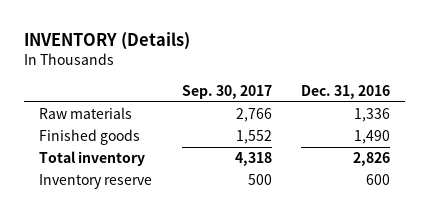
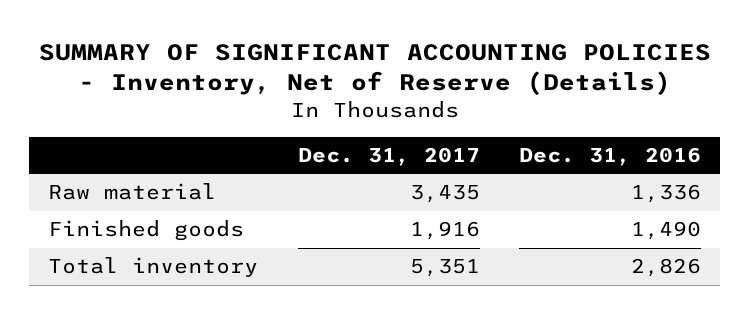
- INVENTORY (Details)
+ SUMMARY OF SIGNIFICANT ACCOUNTING POLICIES - Inventory, Net of Reserve (Details)
- | Sep. 30, 2017 | Dec. 31, 2016
+ | Dec. 31, 2017 | Dec. 31, 2016
- Raw materials | 2,766 | 1,336
+ Raw material | 3,435 | 1,336
- Inventory reserve | 500 | 600

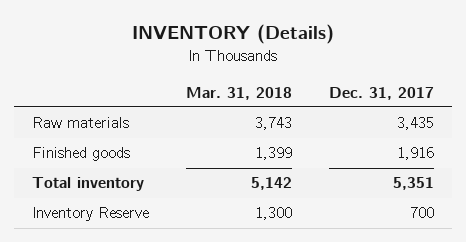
- SUMMARY OF SIGNIFICANT ACCOUNTING POLICIES - Inventory, Net of Reserve (Details)
+ INVENTORY (Details)
- | Dec. 31, 2017 | Dec. 31, 2016
+ | Mar. 31, 2018 | Dec. 31, 2017
- Raw material | 3,435 | 1,336
+ Raw materials | 3,743 | 3,435
+ Inventory Reserve | 1,300 | 700

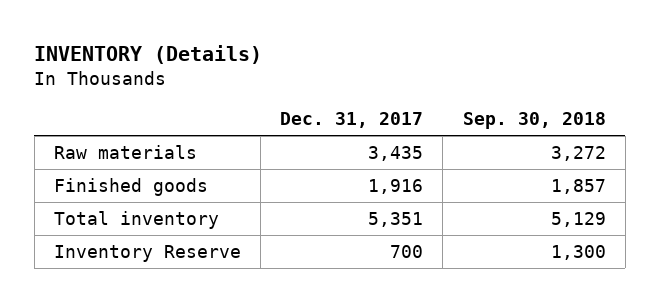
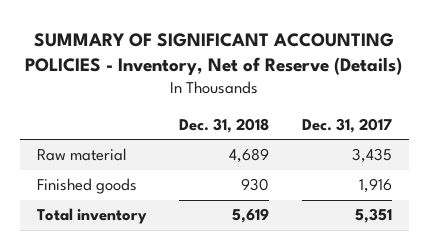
- INVENTORY (Details)
+ SUMMARY OF SIGNIFICANT ACCOUNTING POLICIES - Inventory, Net of Reserve (Details)
- | Dec. 31, 2017 | Sep. 30, 2018
+ | Dec. 31, 2018 | Dec. 31, 2017
- Raw materials | 3,435 | 3,272
+ Raw material | 4,689 | 3,435
- Inventory Reserve | 700 | 1,300

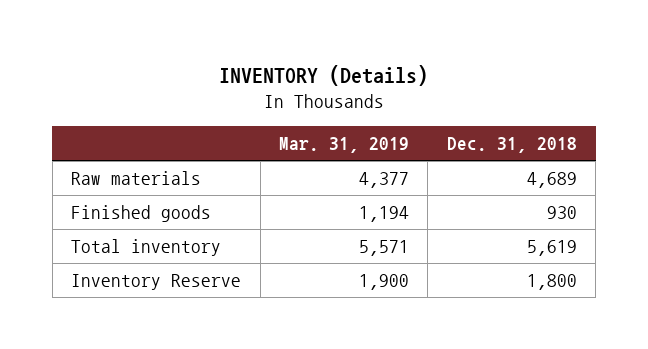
- SUMMARY OF SIGNIFICANT ACCOUNTING POLICIES - Inventory, Net of Reserve (Details)
+ INVENTORY (Details)
- | Dec. 31, 2018 | Dec. 31, 2017
+ | Mar. 31, 2019 | Dec. 31, 2018
- Raw material | 4,689 | 3,435
+ Raw materials | 4,377 | 4,689
+ Inventory Reserve | 1,900 | 1,800

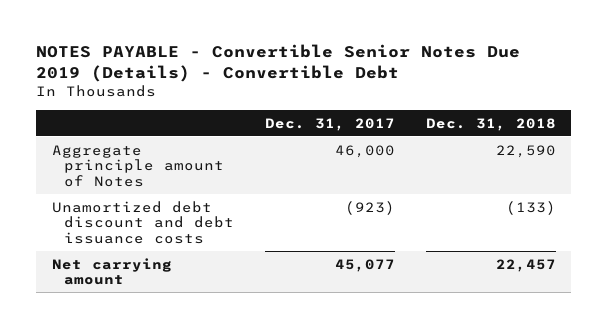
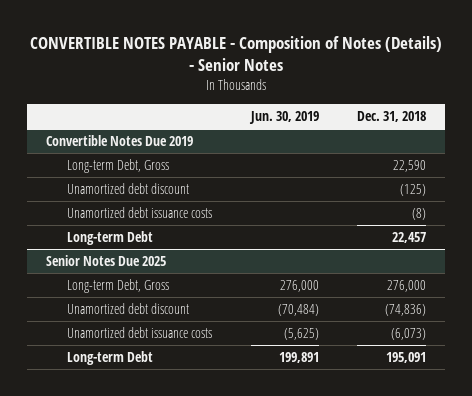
- NOTES PAYABLE - Convertible Senior Notes Due 2019 (Details) - Convertible Debt
+ CONVERTIBLE NOTES PAYABLE - Composition of Notes (Details) - Senior Notes
- | Dec. 31, 2017 | Dec. 31, 2018
+ | Jun. 30, 2019 | Dec. 31, 2018
- Aggregate principle amount of Notes | 46,000 | 22,590
- Unamortized debt discount and debt issuance costs | (923) | (133)
- Net carrying amount | 45,077 | 22,457
+ Convertible Notes Due 2019
+ Long-term Debt, Gross | | 22,590
+ Unamortized debt discount | | (125)
+ Unamortized debt issuance costs | | (8)
+ Long-term Debt | | 22,457
+ Senior Notes Due 2025
+ Long-term Debt, Gross | 276,000 | 276,000
+ Unamortized debt discount | (70,484) | (74,836)
+ Unamortized debt issuance costs | (5,625) | (6,073)
+ Long-term Debt | 199,891 | 195,091

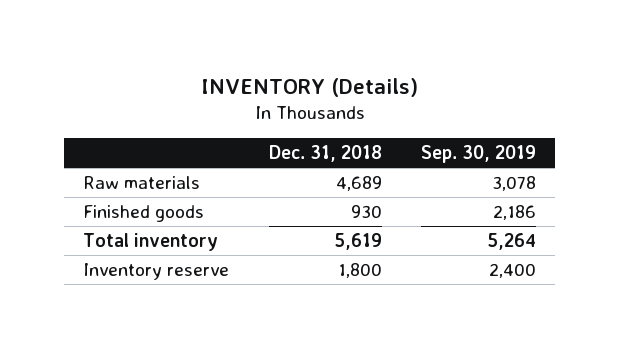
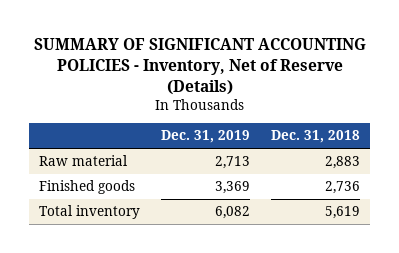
- INVENTORY (Details)
+ SUMMARY OF SIGNIFICANT ACCOUNTING POLICIES - Inventory, Net of Reserve (Details)
- | Dec. 31, 2018 | Sep. 30, 2019
+ | Dec. 31, 2019 | Dec. 31, 2018
- Raw materials | 4,689 | 3,078
- Finished goods | 930 | 2,186
+ Raw material | 2,713 | 2,883
+ Finished goods | 3,369 | 2,736
- Inventory reserve | 1,800 | 2,400

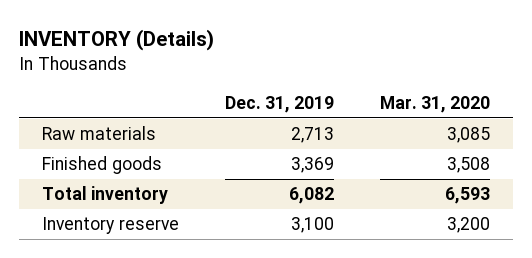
- SUMMARY OF SIGNIFICANT ACCOUNTING POLICIES - Inventory, Net of Reserve (Details)
+ INVENTORY (Details)
- | Dec. 31, 2019 | Dec. 31, 2018
+ | Dec. 31, 2019 | Mar. 31, 2020
- Raw material | 2,713 | 2,883
+ Raw materials | 2,713 | 3,085
+ Inventory reserve | 3,100 | 3,200

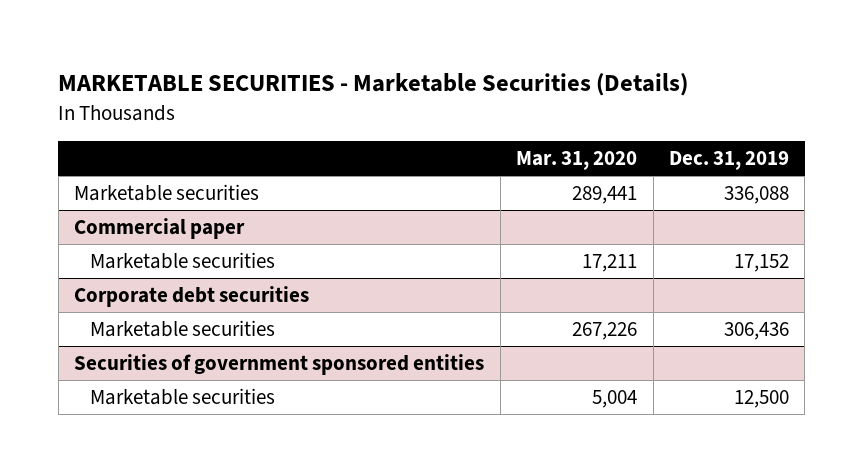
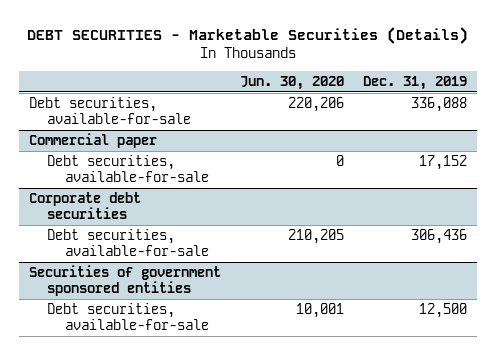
- MARKETABLE SECURITIES - Marketable Securities (Details)
+ DEBT SECURITIES - Marketable Securities (Details)
- | Mar. 31, 2020 | Dec. 31, 2019
+ | Jun. 30, 2020 | Dec. 31, 2019
- Marketable securities | 289,441 | 336,088
+ Debt securities, available-for-sale | 220,206 | 336,088
@ Commercial paper
- Marketable securities | 17,211 | 17,152
+ Debt securities, available-for-sale | 0 | 17,152
@ Corporate debt securities
- Marketable securities | 267,226 | 306,436
+ Debt securities, available-for-sale | 210,205 | 306,436
@ Securities of government sponsored entities
- Marketable securities | 5,004 | 12,500
+ Debt securities, available-for-sale | 10,001 | 12,500

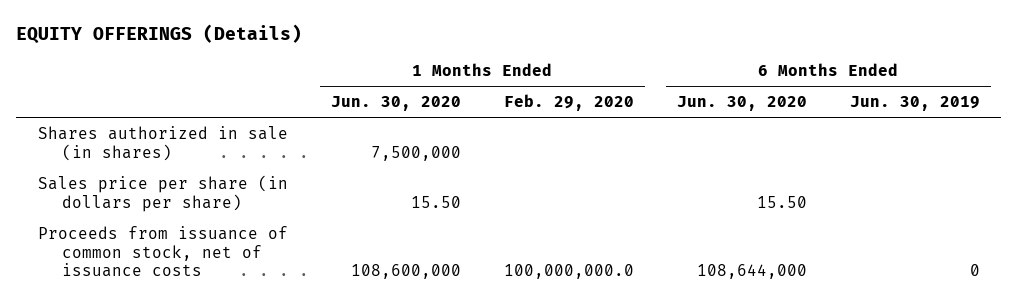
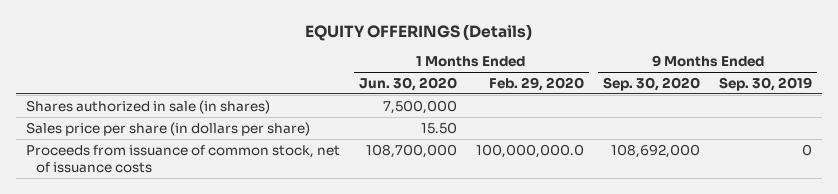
- | 1 Months Ended Jun. 30, 2020 | 1 Months Ended Feb. 29, 2020 | 6 Months Ended Jun. 30, 2020 | 6 Months Ended Jun. 30, 2019
+ | 1 Months Ended Jun. 30, 2020 | 1 Months Ended Feb. 29, 2020 | 9 Months Ended Sep. 30, 2020 | 9 Months Ended Sep. 30, 2019
- Proceeds from issuance of common stock, net of issuance costs | 108,600,000 | 100,000,000.0 | 108,644,000 | 0
+ Proceeds from issuance of common stock, net of issuance costs | 108,700,000 | 100,000,000.0 | 108,692,000 | 0

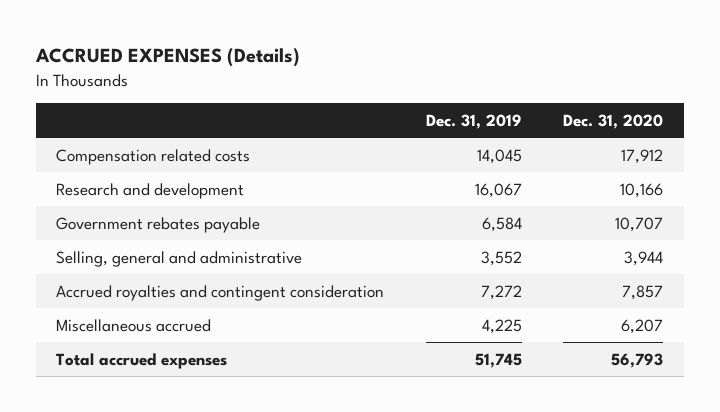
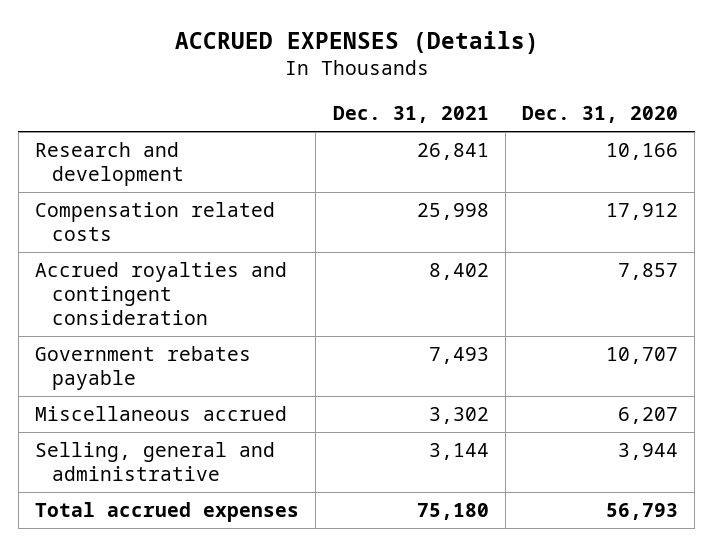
- | Dec. 31, 2019 | Dec. 31, 2020
+ | Dec. 31, 2021 | Dec. 31, 2020
moved down: Compensation related costs | 25,998 | 17,912
moved down: Government rebates payable | 7,493 | 10,707
moved down: Selling, general and administrative | 3,144 | 3,944

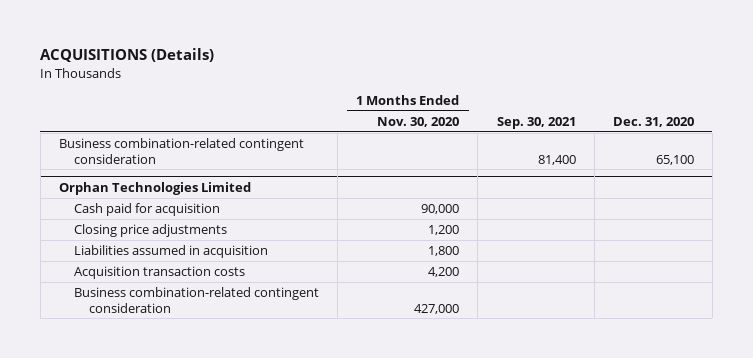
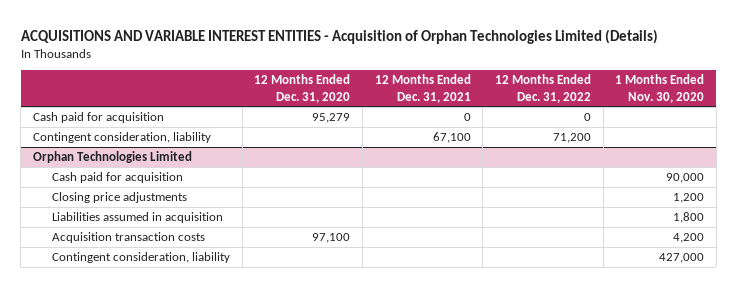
- ACQUISITIONS (Details)
+ ACQUISITIONS AND VARIABLE INTEREST ENTITIES - Acquisition of Orphan Technologies Limited (Details)
- | 1 Months Ended Nov. 30, 2020 | Sep. 30, 2021 | Dec. 31, 2020
+ | 12 Months Ended Dec. 31, 2020 | 12 Months Ended Dec. 31, 2021 | 12 Months Ended Dec. 31, 2022 | 1 Months Ended Nov. 30, 2020
- Business combination-related contingent consideration | | 81,400 | 65,100
+ Cash paid for acquisition | 95,279 | 0 | 0 |
+ Contingent consideration, liability | | 67,100 | 71,200 |
@ Orphan Technologies Limited
- Business combination-related contingent consideration | 427,000 | |
+ Contingent consideration, liability | | | | 427,000

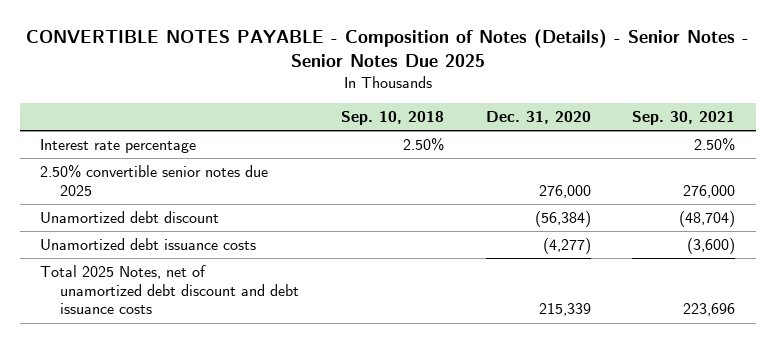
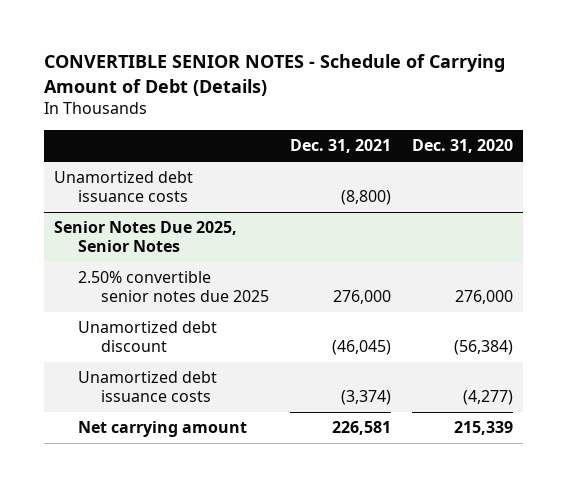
- CONVERTIBLE NOTES PAYABLE - Composition of Notes (Details) - Senior Notes - Senior Notes Due 2025
+ CONVERTIBLE SENIOR NOTES - Schedule of Carrying Amount of Debt (Details)
- | Sep. 10, 2018 | Dec. 31, 2020 | Sep. 30, 2021
+ | Dec. 31, 2021 | Dec. 31, 2020
- Interest rate percentage | 2.50% | | 2.50%
+ Unamortized debt issuance costs | (8,800) |
+ Senior Notes Due 2025, Senior Notes
- Total 2025 Notes, net of unamortized debt discount and debt issuance costs | | 215,339 | 223,696
+ Net carrying amount | 226,581 | 215,339

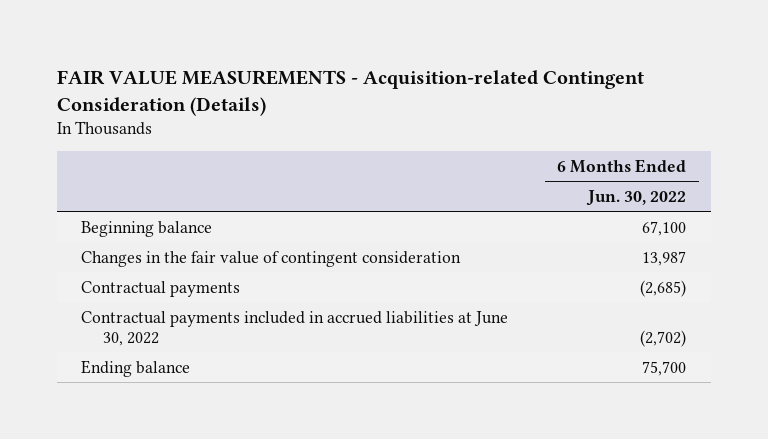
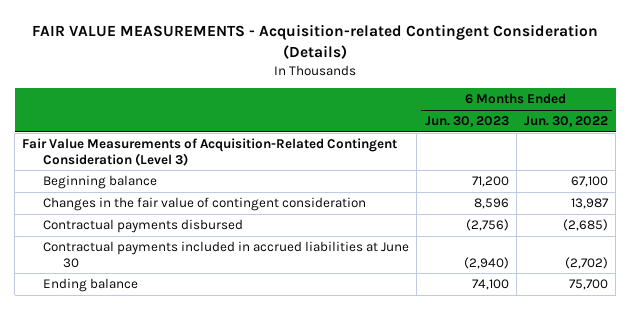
- | 6 Months Ended Jun. 30, 2022
+ | 6 Months Ended Jun. 30, 2023 | 6 Months Ended Jun. 30, 2022
+ Fair Value Measurements of Acquisition-Related Contingent Consideration (Level 3)
- Contractual payments | (2,685)
- Contractual payments included in accrued liabilities at June 30, 2022 | (2,702)
+ Contractual payments disbursed | (2,756) | (2,685)
+ Contractual payments included in accrued liabilities at June 30 | (2,940) | (2,702)

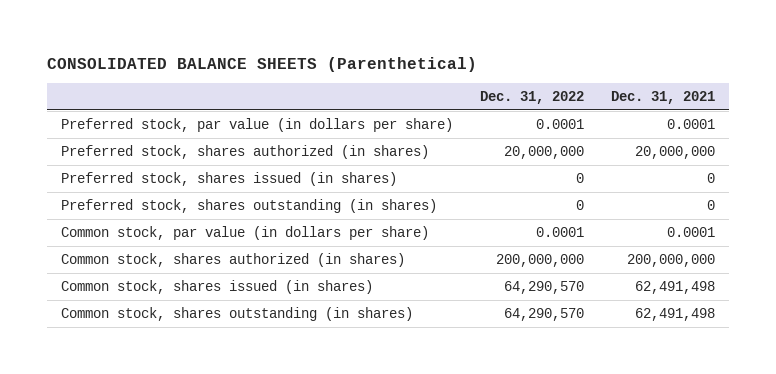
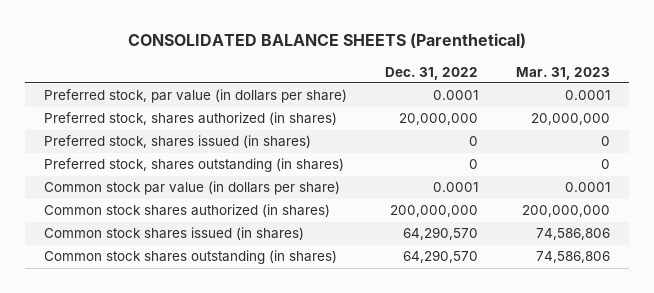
- | Dec. 31, 2022 | Dec. 31, 2021
+ | Dec. 31, 2022 | Mar. 31, 2023
- Common stock, par value (in dollars per share) | 0.0001 | 0.0001
- Common stock, shares authorized (in shares) | 200,000,000 | 200,000,000
- Common stock, shares issued (in shares) | 64,290,570 | 62,491,498
- Common stock, shares outstanding (in shares) | 64,290,570 | 62,491,498
+ Common stock par value (in dollars per share) | 0.0001 | 0.0001
+ Common stock shares authorized (in shares) | 200,000,000 | 200,000,000
+ Common stock shares issued (in shares) | 64,290,570 | 74,586,806
+ Common stock shares outstanding (in shares) | 64,290,570 | 74,586,806

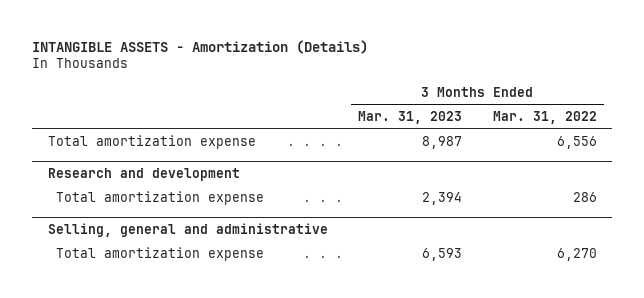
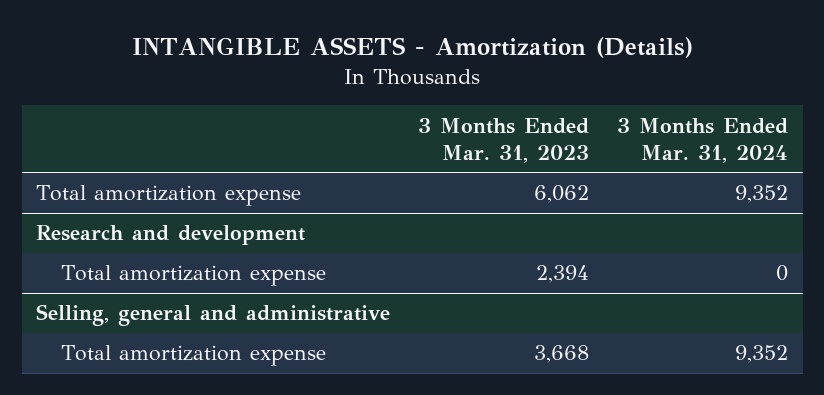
- | 3 Months Ended Mar. 31, 2023 | 3 Months Ended Mar. 31, 2022
+ | 3 Months Ended Mar. 31, 2023 | 3 Months Ended Mar. 31, 2024
- Total amortization expense | 8,987 | 6,556
+ Total amortization expense | 6,062 | 9,352
@ Selling, general and administrative
- Total amortization expense | 6,593 | 6,270
+ Total amortization expense | 3,668 | 9,352

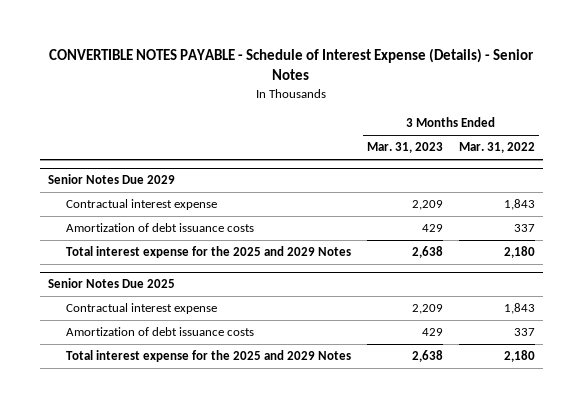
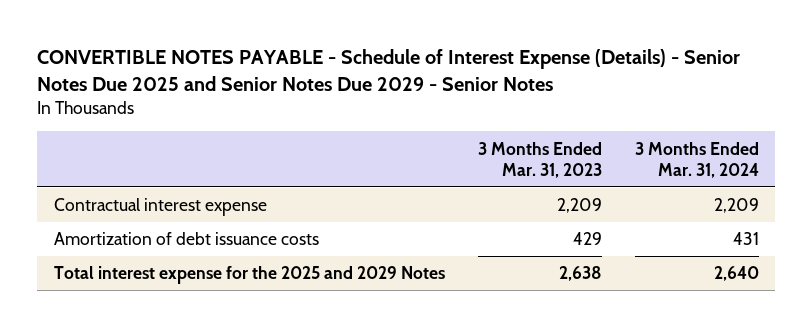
- CONVERTIBLE NOTES PAYABLE - Schedule of Interest Expense (Details) - Senior Notes
+ CONVERTIBLE NOTES PAYABLE - Schedule of Interest Expense (Details) - Senior Notes Due 2025 and Senior Notes Due 2029 - Senior Notes
- | 3 Months Ended Mar. 31, 2023 | 3 Months Ended Mar. 31, 2022
+ | 3 Months Ended Mar. 31, 2023 | 3 Months Ended Mar. 31, 2024
- Senior Notes Due 2029
- Senior Notes Due 2025
- Contractual interest expense | 2,209 | 1,843
- Amortization of debt issuance costs | 429 | 337
- Total interest expense for the 2025 and 2029 Notes | 2,638 | 2,180

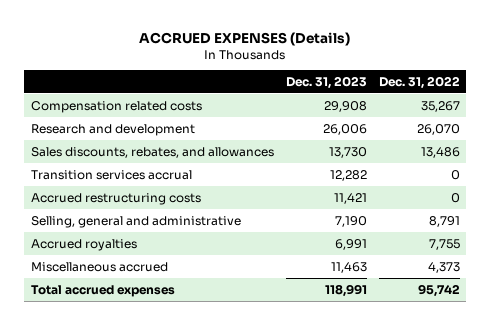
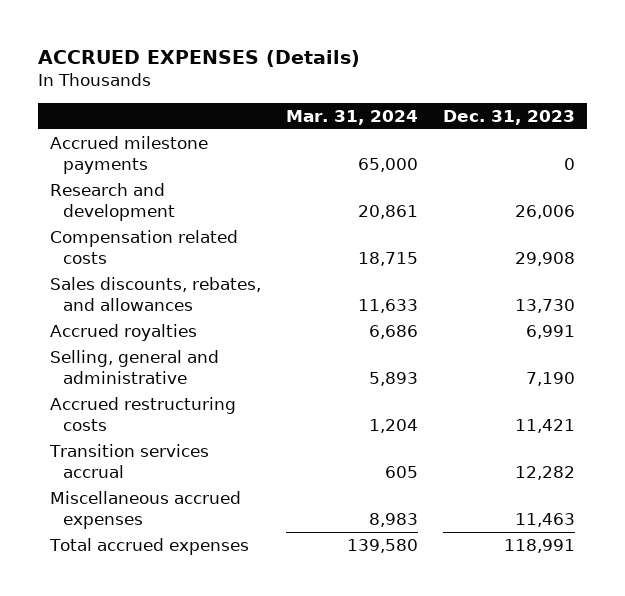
- | Dec. 31, 2023 | Dec. 31, 2022
+ | Mar. 31, 2024 | Dec. 31, 2023
+ Accrued milestone payments | 65,000 | 0
moved down: Compensation related costs | 18,715 | 29,908
- Miscellaneous accrued | 11,463 | 4,373
moved down: Selling, general and administrative | 5,893 | 7,190
moved down: Accrued restructuring costs | 1,204 | 11,421
moved down: Transition services accrual | 605 | 12,282
+ Miscellaneous accrued expenses | 8,983 | 11,463

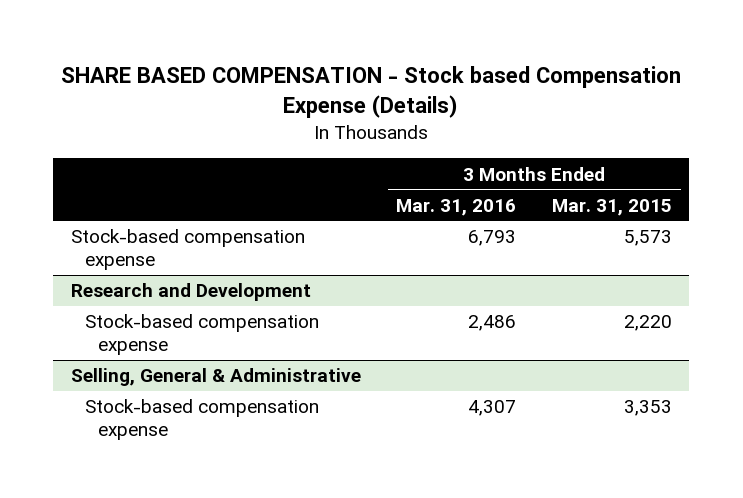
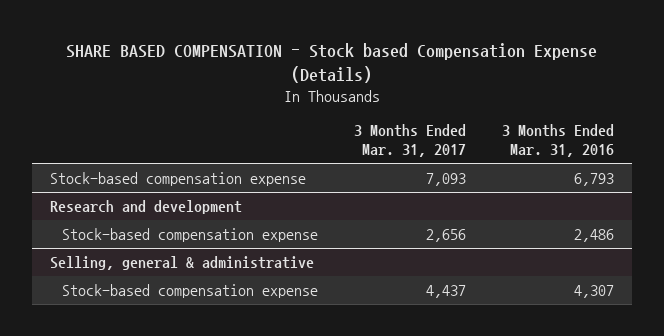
- | 3 Months Ended Mar. 31, 2016 | 3 Months Ended Mar. 31, 2015
+ | 3 Months Ended Mar. 31, 2017 | 3 Months Ended Mar. 31, 2016
- Research and Development
+ Research and development
- Selling, General & Administrative
+ Selling, general & administrative

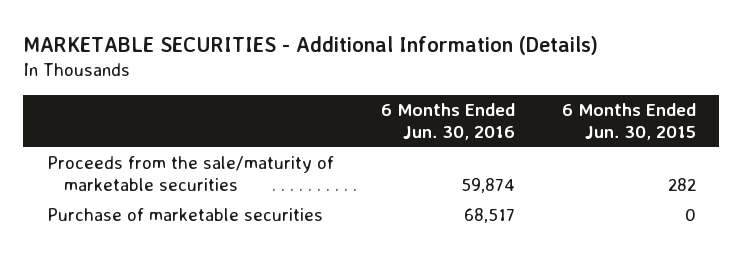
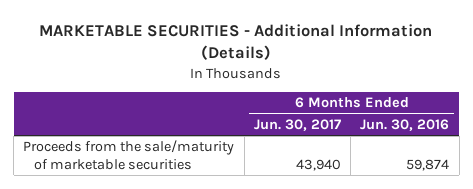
- | 6 Months Ended Jun. 30, 2016 | 6 Months Ended Jun. 30, 2015
+ | 6 Months Ended Jun. 30, 2017 | 6 Months Ended Jun. 30, 2016
- Purchase of marketable securities | 68,517 | 0

